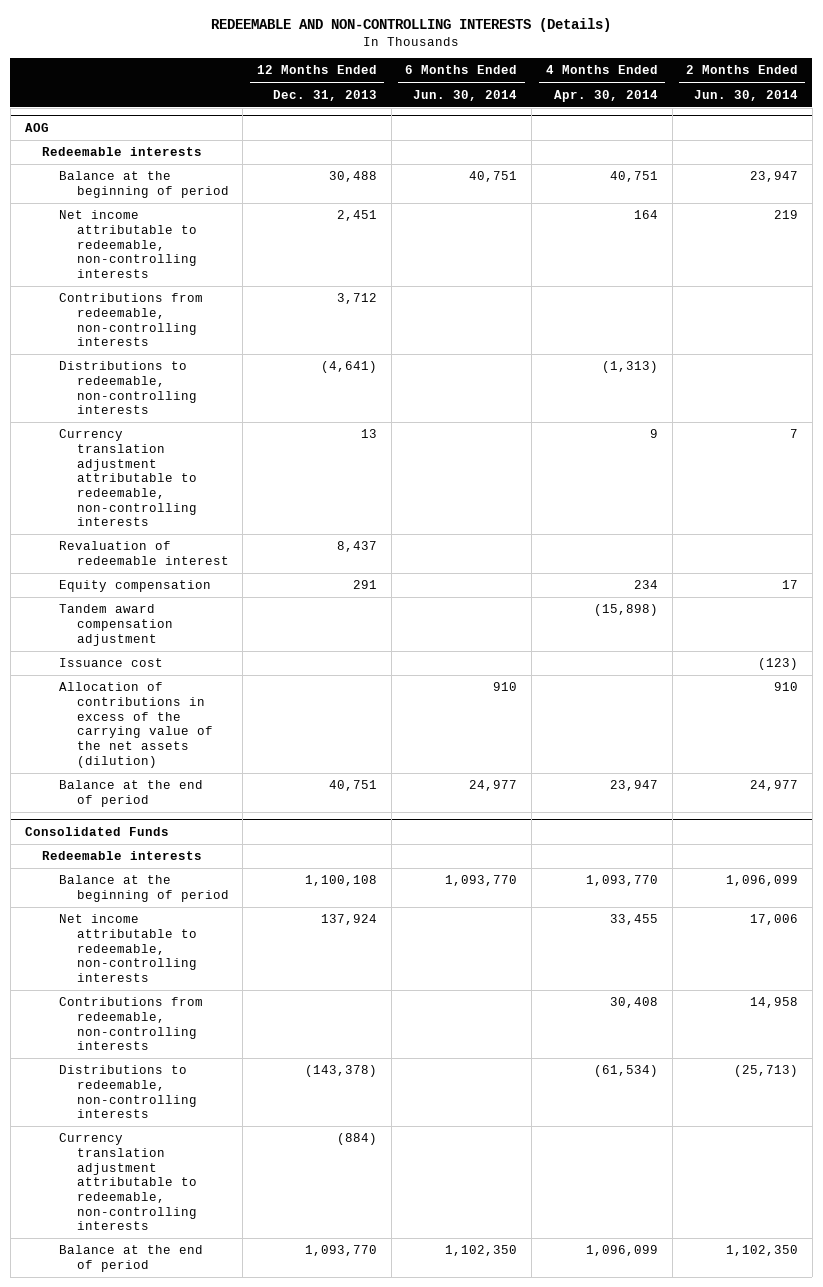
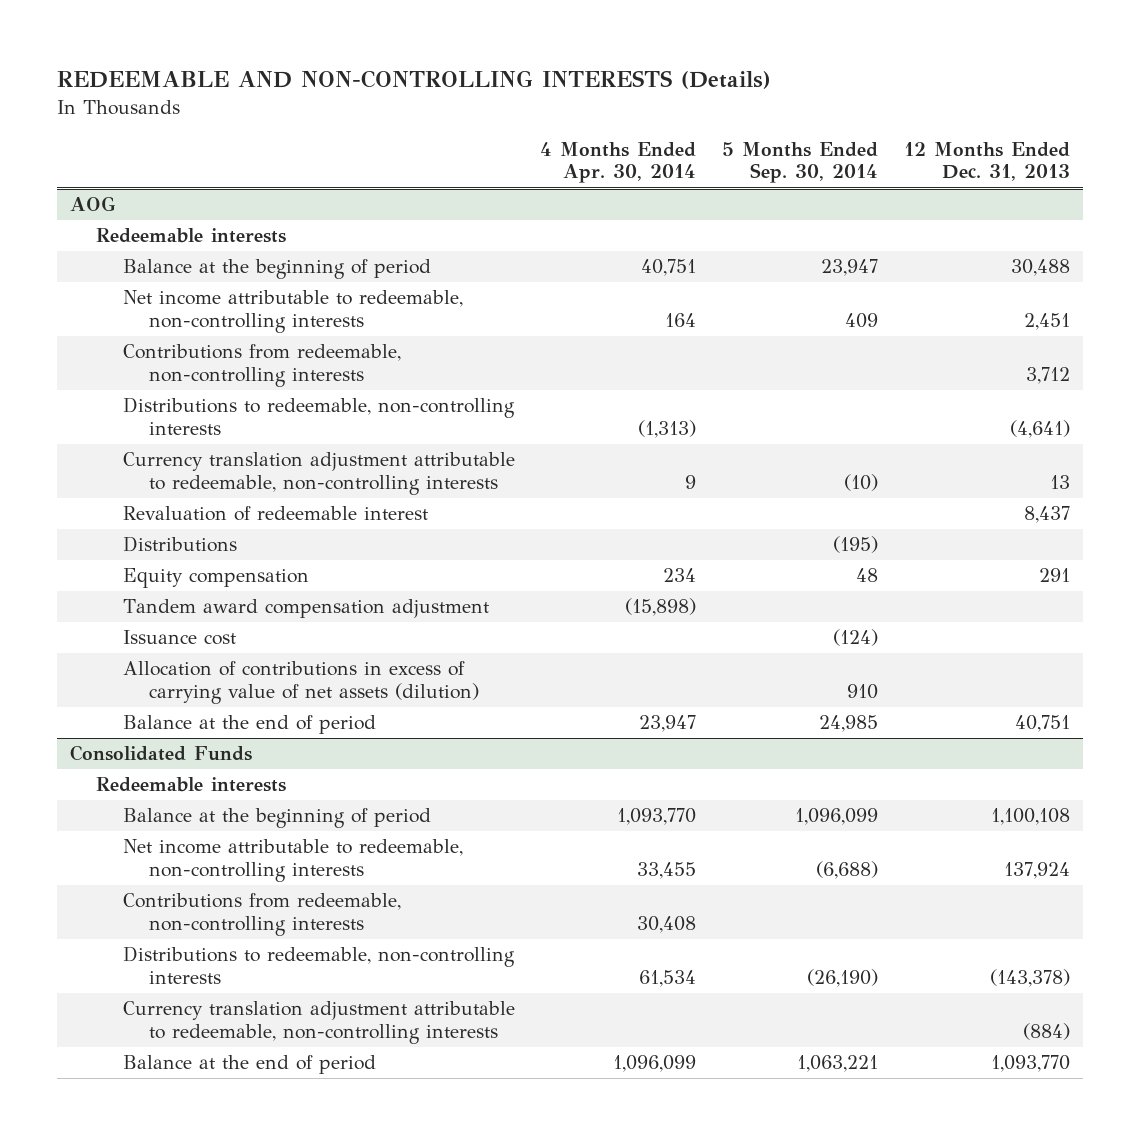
- | 12 Months Ended Dec. 31, 2013 | 6 Months Ended Jun. 30, 2014 | 4 Months Ended Apr. 30, 2014 | 2 Months Ended Jun. 30, 2014
+ | 4 Months Ended Apr. 30, 2014 | 5 Months Ended Sep. 30, 2014 | 12 Months Ended Dec. 31, 2013
@ AOG
+ Distributions | | (195) |
- Allocation of contributions in excess of the carrying value of the net assets (dilution) | | 910 | | 910
+ Allocation of contributions in excess of carrying value of net assets (dilution) | | 910 |
@ Consolidated Funds
- Distributions to redeemable, non-controlling interests | (143,378) | | (61,534) | (25,713)
+ Distributions to redeemable, non-controlling interests | 61,534 | (26,190) | (143,378)

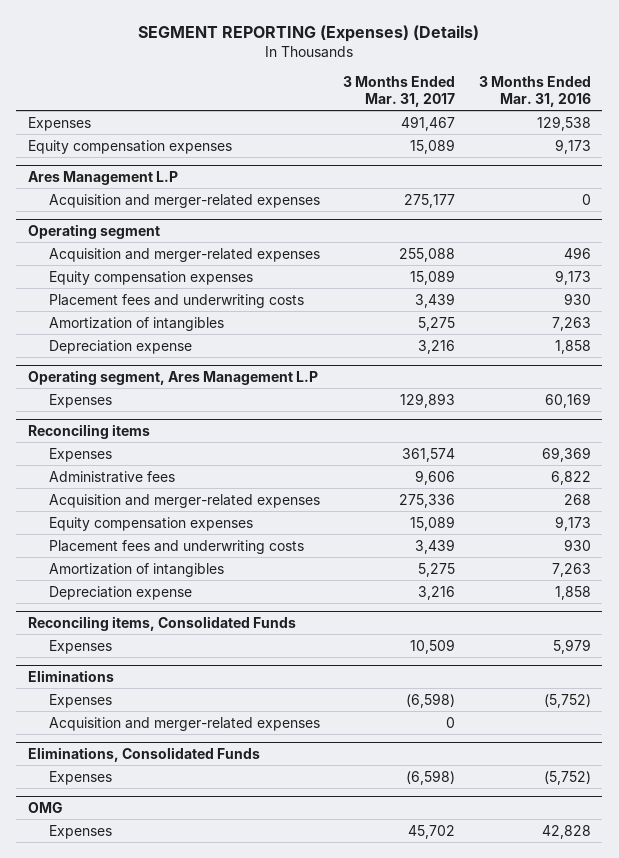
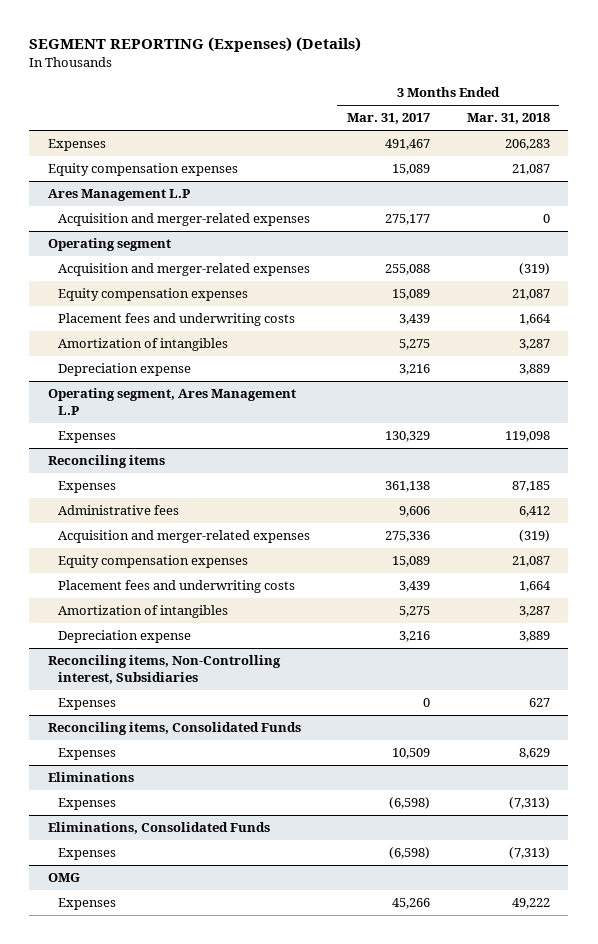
- | 3 Months Ended Mar. 31, 2017 | 3 Months Ended Mar. 31, 2016
+ | 3 Months Ended Mar. 31, 2017 | 3 Months Ended Mar. 31, 2018
@ Operating segment, Ares Management L.P
- Expenses | 129,893 | 60,169
+ Expenses | 130,329 | 119,098
@ Reconciling items
- Expenses | 361,574 | 69,369
+ Expenses | 361,138 | 87,185
+ Reconciling items, Non-Controlling interest, Subsidiaries
+ Expenses | 0 | 627
@ Eliminations
- Acquisition and merger-related expenses | 0 |
@ OMG
- Expenses | 45,702 | 42,828
+ Expenses | 45,266 | 49,222

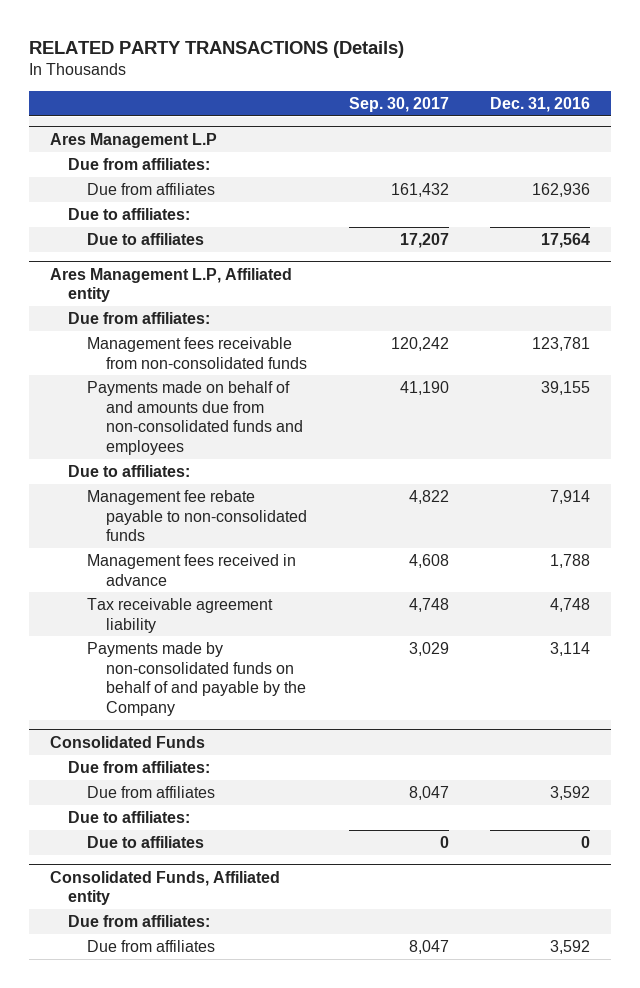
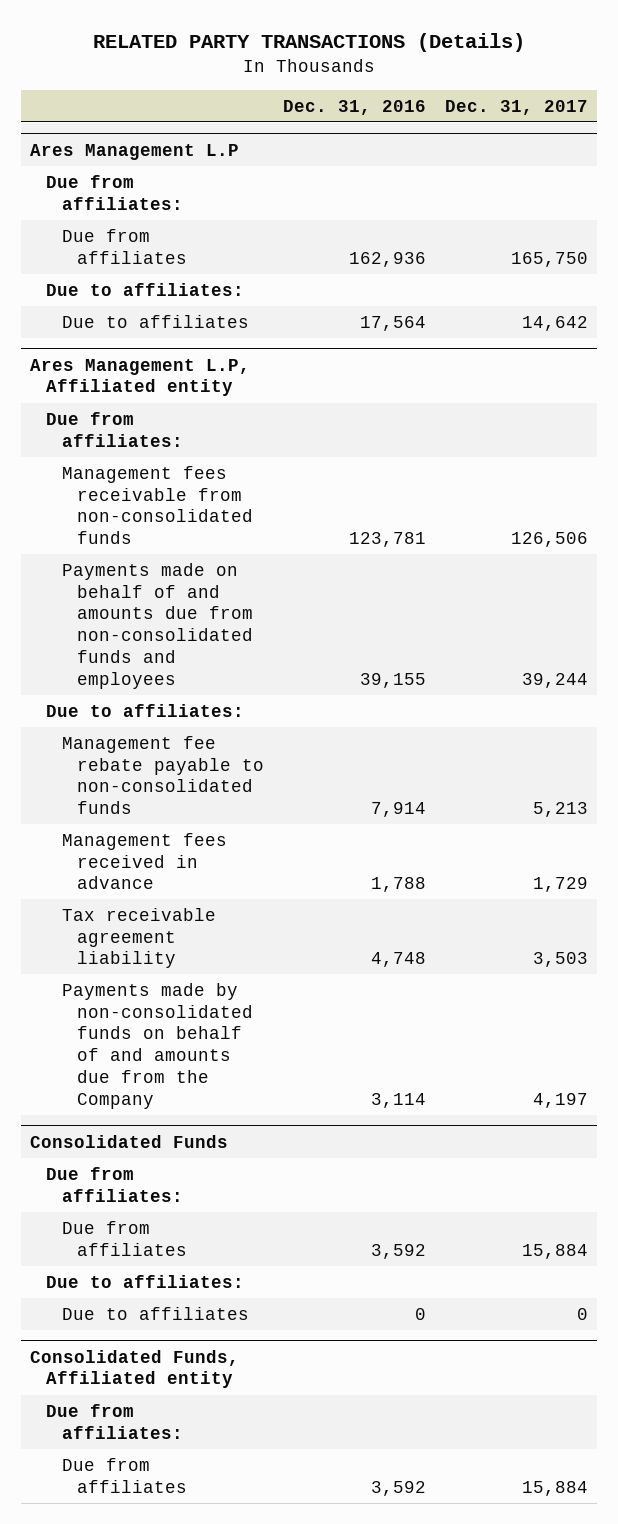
- | Sep. 30, 2017 | Dec. 31, 2016
+ | Dec. 31, 2016 | Dec. 31, 2017
@ Ares Management L.P, Affiliated entity
- Payments made by non-consolidated funds on behalf of and payable by the Company | 3,029 | 3,114
+ Payments made by non-consolidated funds on behalf of and amounts due from the Company | 3,114 | 4,197

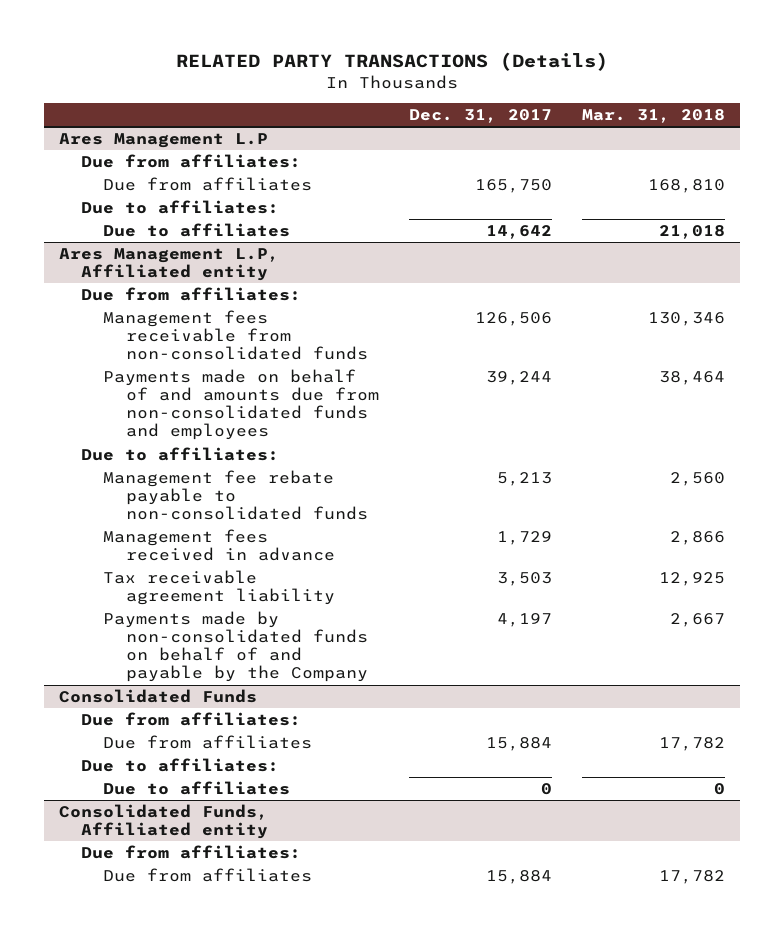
- | Dec. 31, 2016 | Dec. 31, 2017
+ | Dec. 31, 2017 | Mar. 31, 2018
@ Ares Management L.P, Affiliated entity
- Payments made by non-consolidated funds on behalf of and amounts due from the Company | 3,114 | 4,197
+ Payments made by non-consolidated funds on behalf of and payable by the Company | 4,197 | 2,667

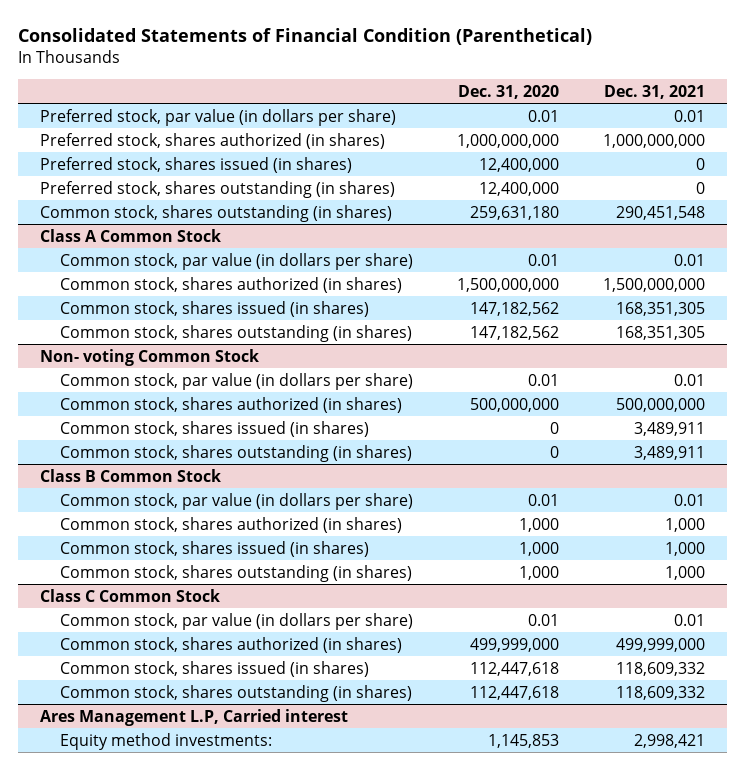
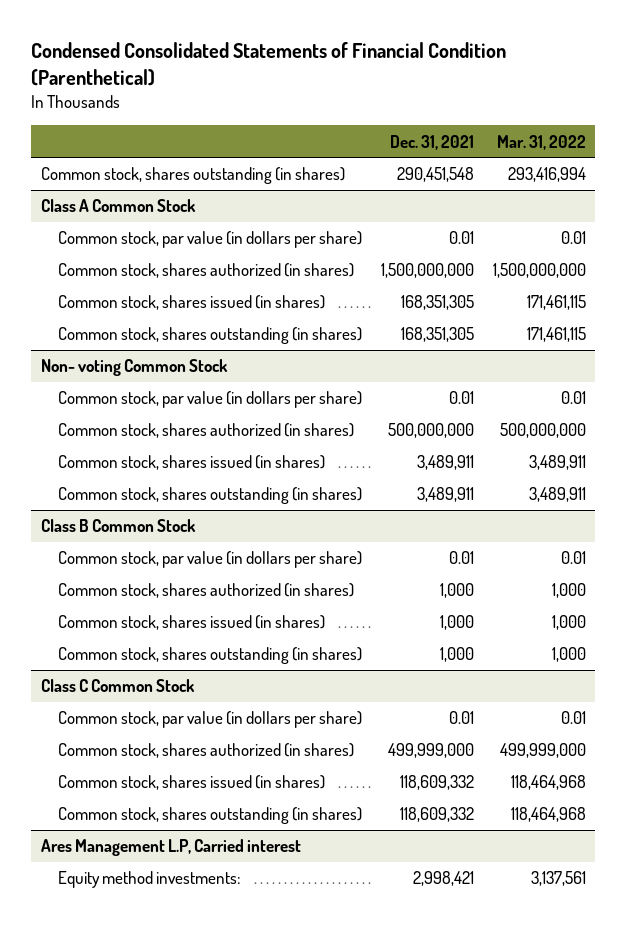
- Consolidated Statements of Financial Condition (Parenthetical)
+ Condensed Consolidated Statements of Financial Condition (Parenthetical)
- | Dec. 31, 2020 | Dec. 31, 2021
+ | Dec. 31, 2021 | Mar. 31, 2022
- Preferred stock, par value (in dollars per share) | 0.01 | 0.01
- Preferred stock, shares authorized (in shares) | 1,000,000,000 | 1,000,000,000
- Preferred stock, shares issued (in shares) | 12,400,000 | 0
- Preferred stock, shares outstanding (in shares) | 12,400,000 | 0

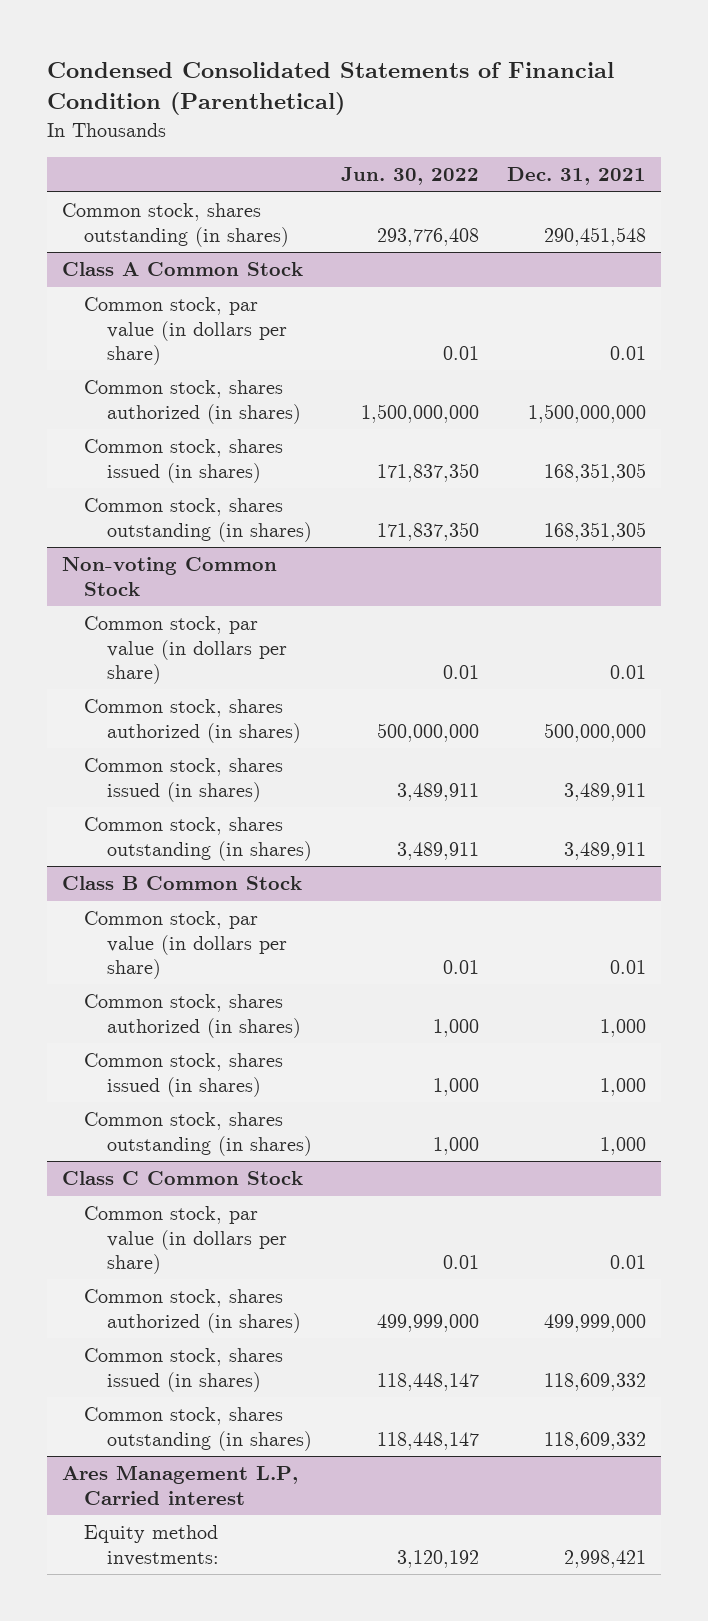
- | Dec. 31, 2021 | Mar. 31, 2022
+ | Jun. 30, 2022 | Dec. 31, 2021
- Non- voting Common Stock
+ Non-voting Common Stock

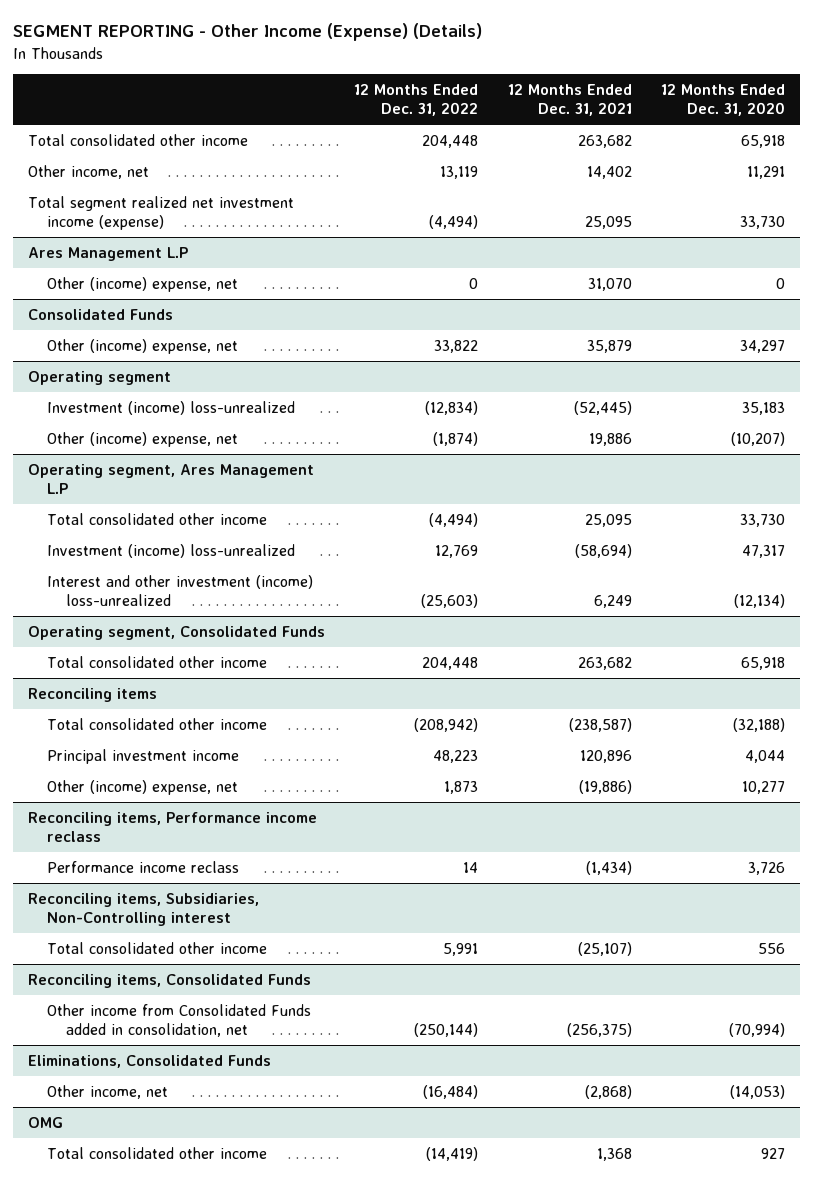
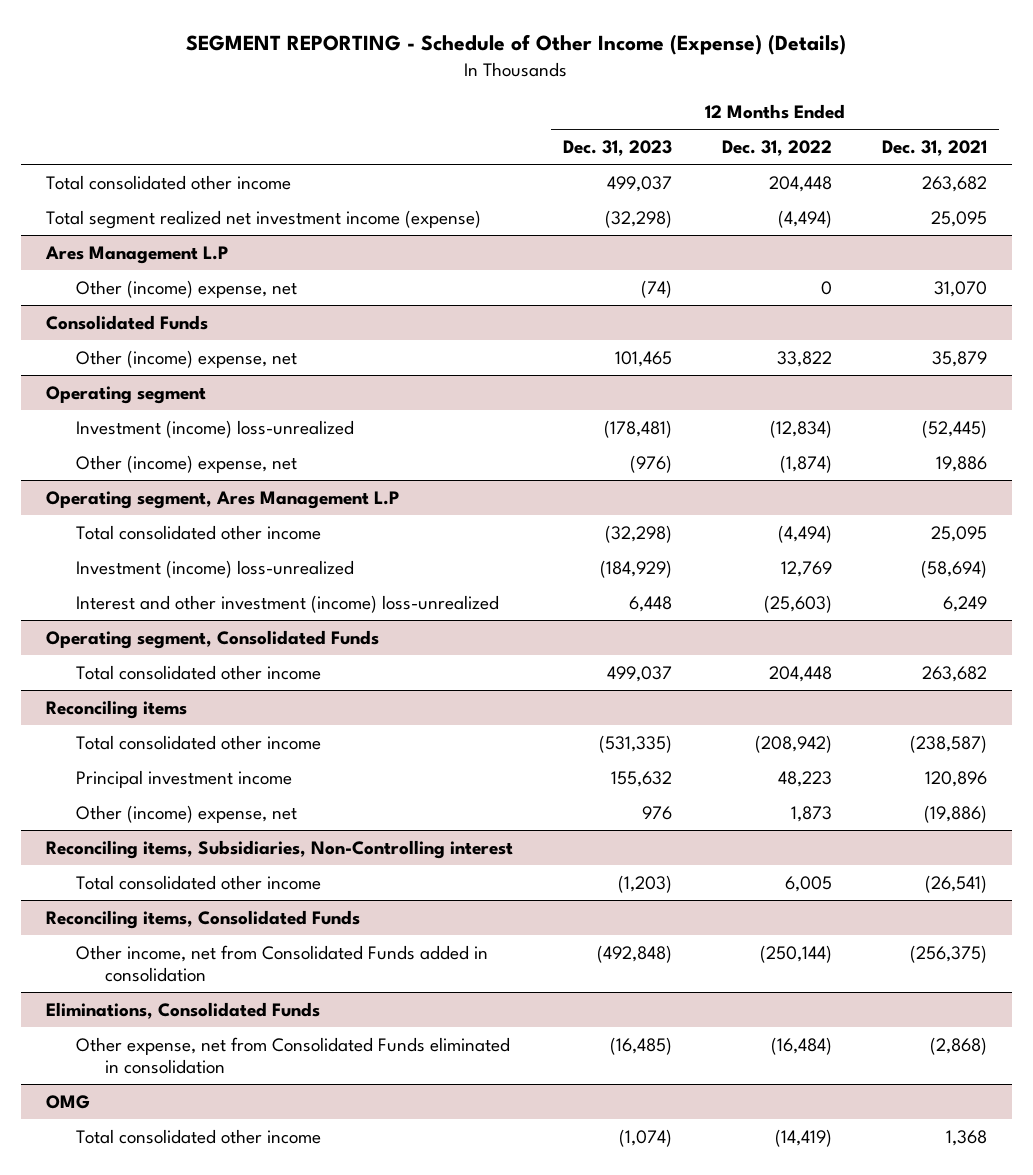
- SEGMENT REPORTING - Other Income (Expense) (Details)
+ SEGMENT REPORTING - Schedule of Other Income (Expense) (Details)
- | 12 Months Ended Dec. 31, 2022 | 12 Months Ended Dec. 31, 2021 | 12 Months Ended Dec. 31, 2020
+ | 12 Months Ended Dec. 31, 2023 | 12 Months Ended Dec. 31, 2022 | 12 Months Ended Dec. 31, 2021
- Other income, net | 13,119 | 14,402 | 11,291
- Reconciling items, Performance income reclass
- Performance income reclass | 14 | (1,434) | 3,726
@ Reconciling items, Subsidiaries, Non-Controlling interest
- Total consolidated other income | 5,991 | (25,107) | 556
+ Total consolidated other income | (1,203) | 6,005 | (26,541)
@ Reconciling items, Consolidated Funds
- Other income from Consolidated Funds added in consolidation, net | (250,144) | (256,375) | (70,994)
+ Other income, net from Consolidated Funds added in consolidation | (492,848) | (250,144) | (256,375)
@ Eliminations, Consolidated Funds
- Other income, net | (16,484) | (2,868) | (14,053)
+ Other expense, net from Consolidated Funds eliminated in consolidation | (16,485) | (16,484) | (2,868)

